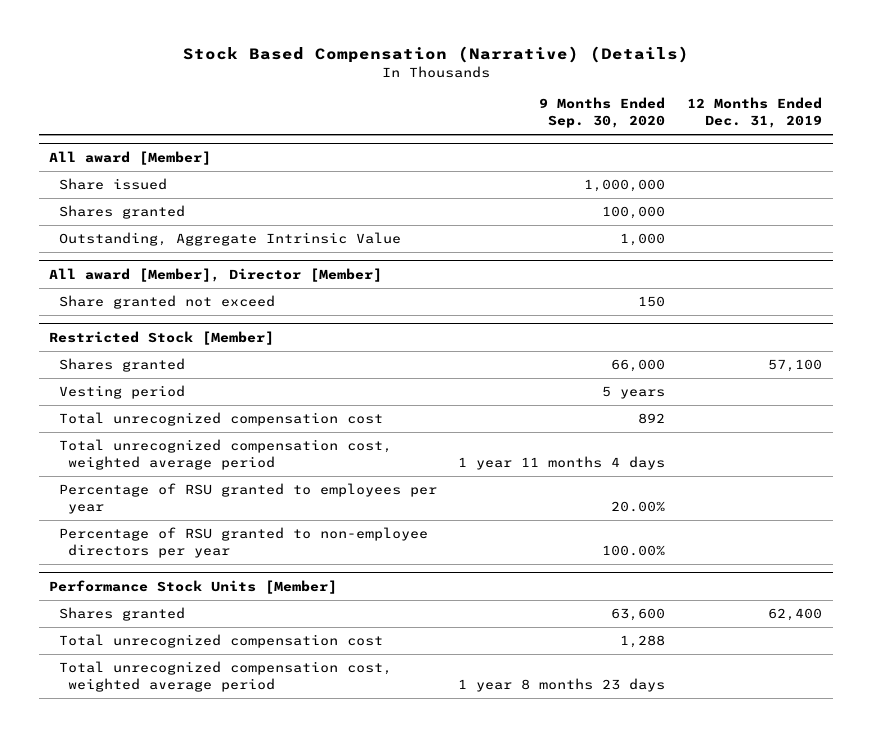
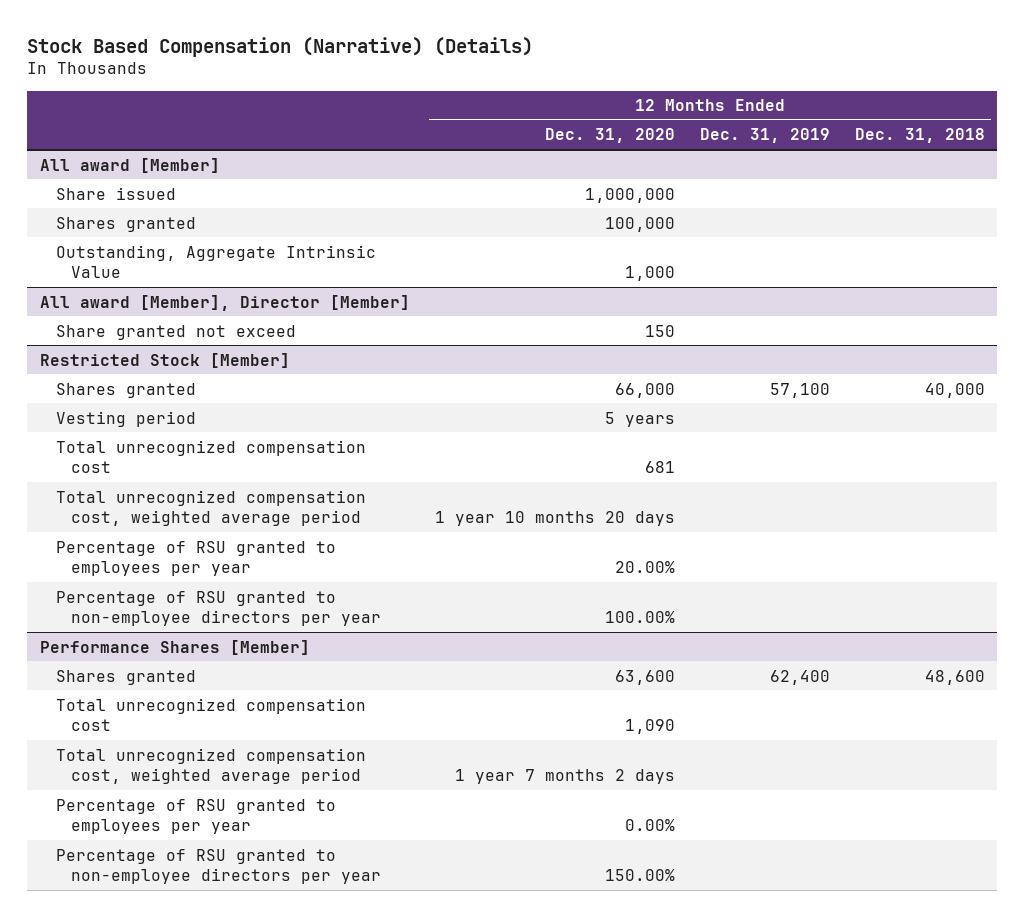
- | 9 Months Ended Sep. 30, 2020 | 12 Months Ended Dec. 31, 2019
+ | 12 Months Ended Dec. 31, 2020 | 12 Months Ended Dec. 31, 2019 | 12 Months Ended Dec. 31, 2018
- Performance Stock Units [Member]
+ Performance Shares [Member]
+ Percentage of RSU granted to employees per year | 0.00% | |
+ Percentage of RSU granted to non-employee directors per year | 150.00% | |

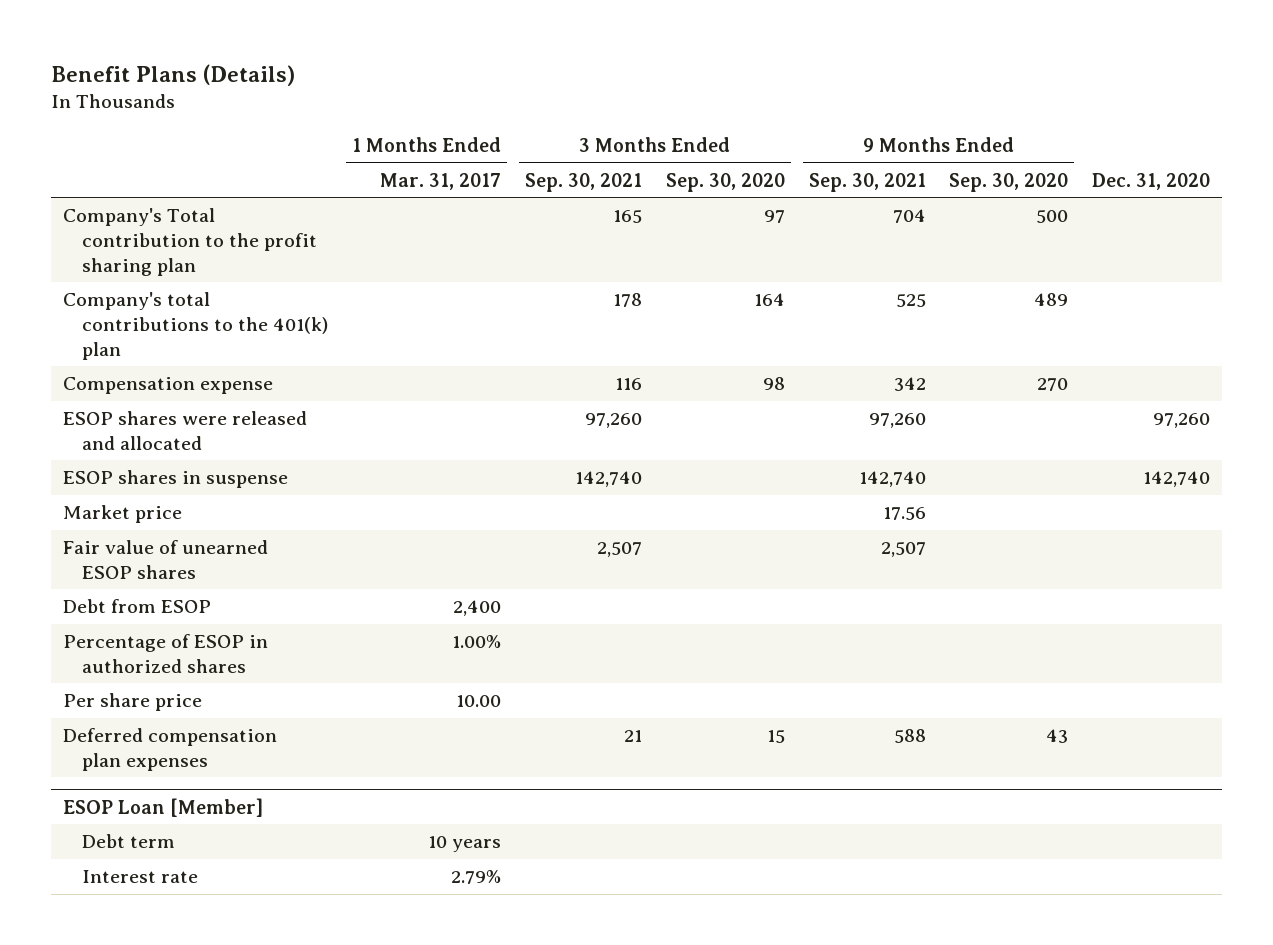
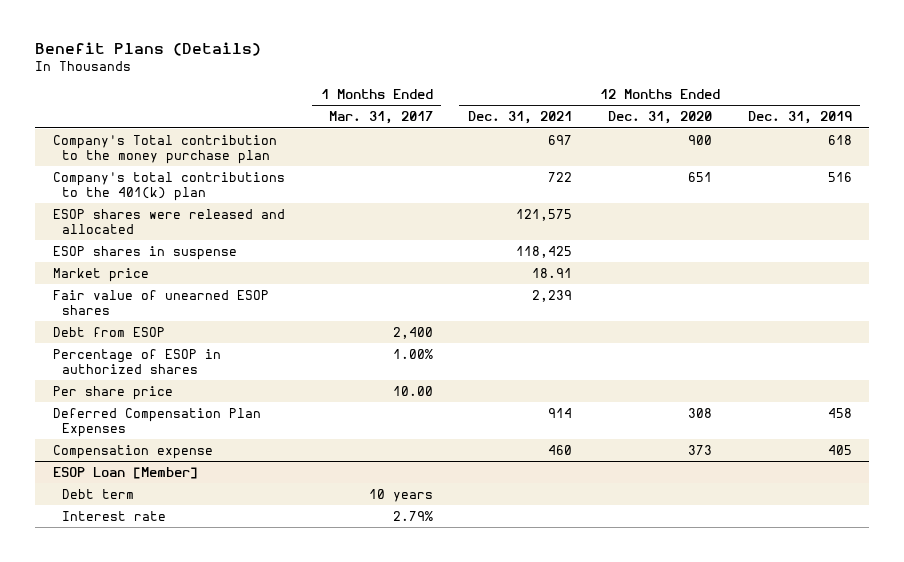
- | 1 Months Ended Mar. 31, 2017 | 3 Months Ended Sep. 30, 2021 | 3 Months Ended Sep. 30, 2020 | 9 Months Ended Sep. 30, 2021 | 9 Months Ended Sep. 30, 2020 | Dec. 31, 2020
+ | 1 Months Ended Mar. 31, 2017 | 12 Months Ended Dec. 31, 2021 | 12 Months Ended Dec. 31, 2020 | 12 Months Ended Dec. 31, 2019
- Company's Total contribution to the profit sharing plan | | 165 | 97 | 704 | 500 |
+ Company's Total contribution to the money purchase plan | | 697 | 900 | 618
- Deferred compensation plan expenses | | 21 | 15 | 588 | 43 |
+ Deferred Compensation Plan Expenses | | 914 | 308 | 458
moved down: Compensation expense | | 460 | 373 | 405

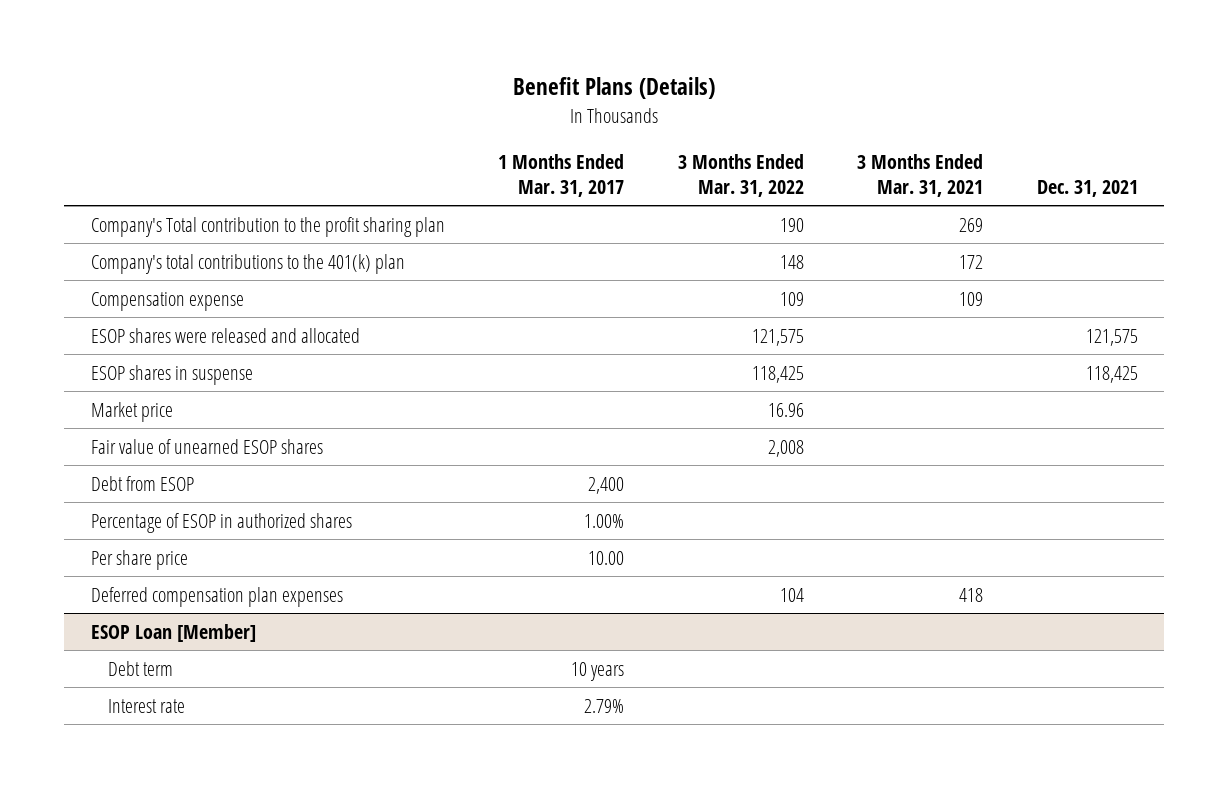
- | 1 Months Ended Mar. 31, 2017 | 12 Months Ended Dec. 31, 2021 | 12 Months Ended Dec. 31, 2020 | 12 Months Ended Dec. 31, 2019
+ | 1 Months Ended Mar. 31, 2017 | 3 Months Ended Mar. 31, 2022 | 3 Months Ended Mar. 31, 2021 | Dec. 31, 2021
- Company's Total contribution to the money purchase plan | | 697 | 900 | 618
+ Company's Total contribution to the profit sharing plan | | 190 | 269 |
moved up: Compensation expense | | 109 | 109 |
- Deferred Compensation Plan Expenses | | 914 | 308 | 458
+ Deferred compensation plan expenses | | 104 | 418 |

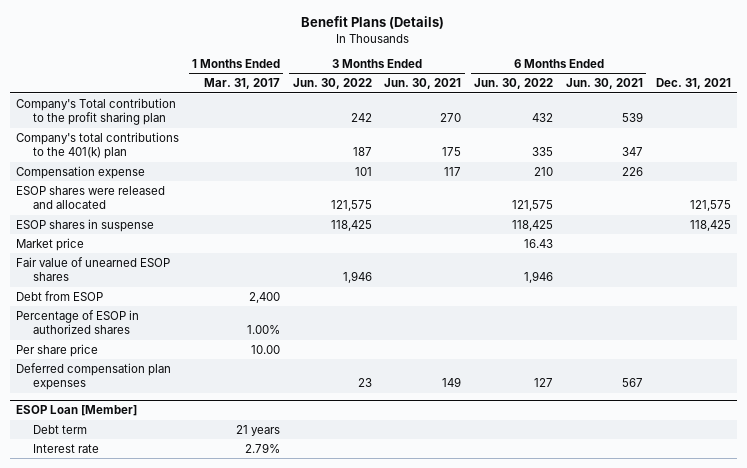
- | 1 Months Ended Mar. 31, 2017 | 3 Months Ended Mar. 31, 2022 | 3 Months Ended Mar. 31, 2021 | Dec. 31, 2021
+ | 1 Months Ended Mar. 31, 2017 | 3 Months Ended Jun. 30, 2022 | 3 Months Ended Jun. 30, 2021 | 6 Months Ended Jun. 30, 2022 | 6 Months Ended Jun. 30, 2021 | Dec. 31, 2021
@ ESOP Loan [Member]
- Debt term | 10 years | | |
+ Debt term | 21 years | | | | |

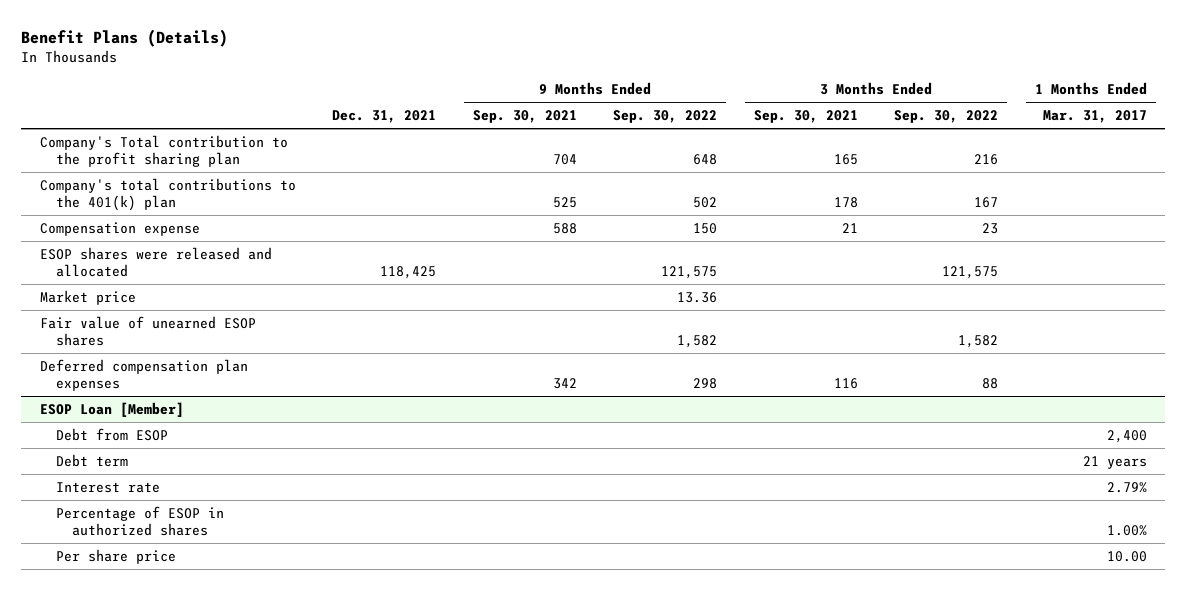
- | 1 Months Ended Mar. 31, 2017 | 3 Months Ended Jun. 30, 2022 | 3 Months Ended Jun. 30, 2021 | 6 Months Ended Jun. 30, 2022 | 6 Months Ended Jun. 30, 2021 | Dec. 31, 2021
+ | Dec. 31, 2021 | 9 Months Ended Sep. 30, 2021 | 9 Months Ended Sep. 30, 2022 | 3 Months Ended Sep. 30, 2021 | 3 Months Ended Sep. 30, 2022 | 1 Months Ended Mar. 31, 2017
- ESOP shares were released and allocated | | 121,575 | | 121,575 | | 121,575
- ESOP shares in suspense | | 118,425 | | 118,425 | | 118,425
+ ESOP shares were released and allocated | 118,425 | | 121,575 | | 121,575 |
- Debt from ESOP | 2,400 | | | | |
- Percentage of ESOP in authorized shares | 1.00% | | | | |
- Per share price | 10.00 | | | | |
@ ESOP Loan [Member]
+ Debt from ESOP | | | | | | 2,400
+ Percentage of ESOP in authorized shares | | | | | | 1.00%
+ Per share price | | | | | | 10.00

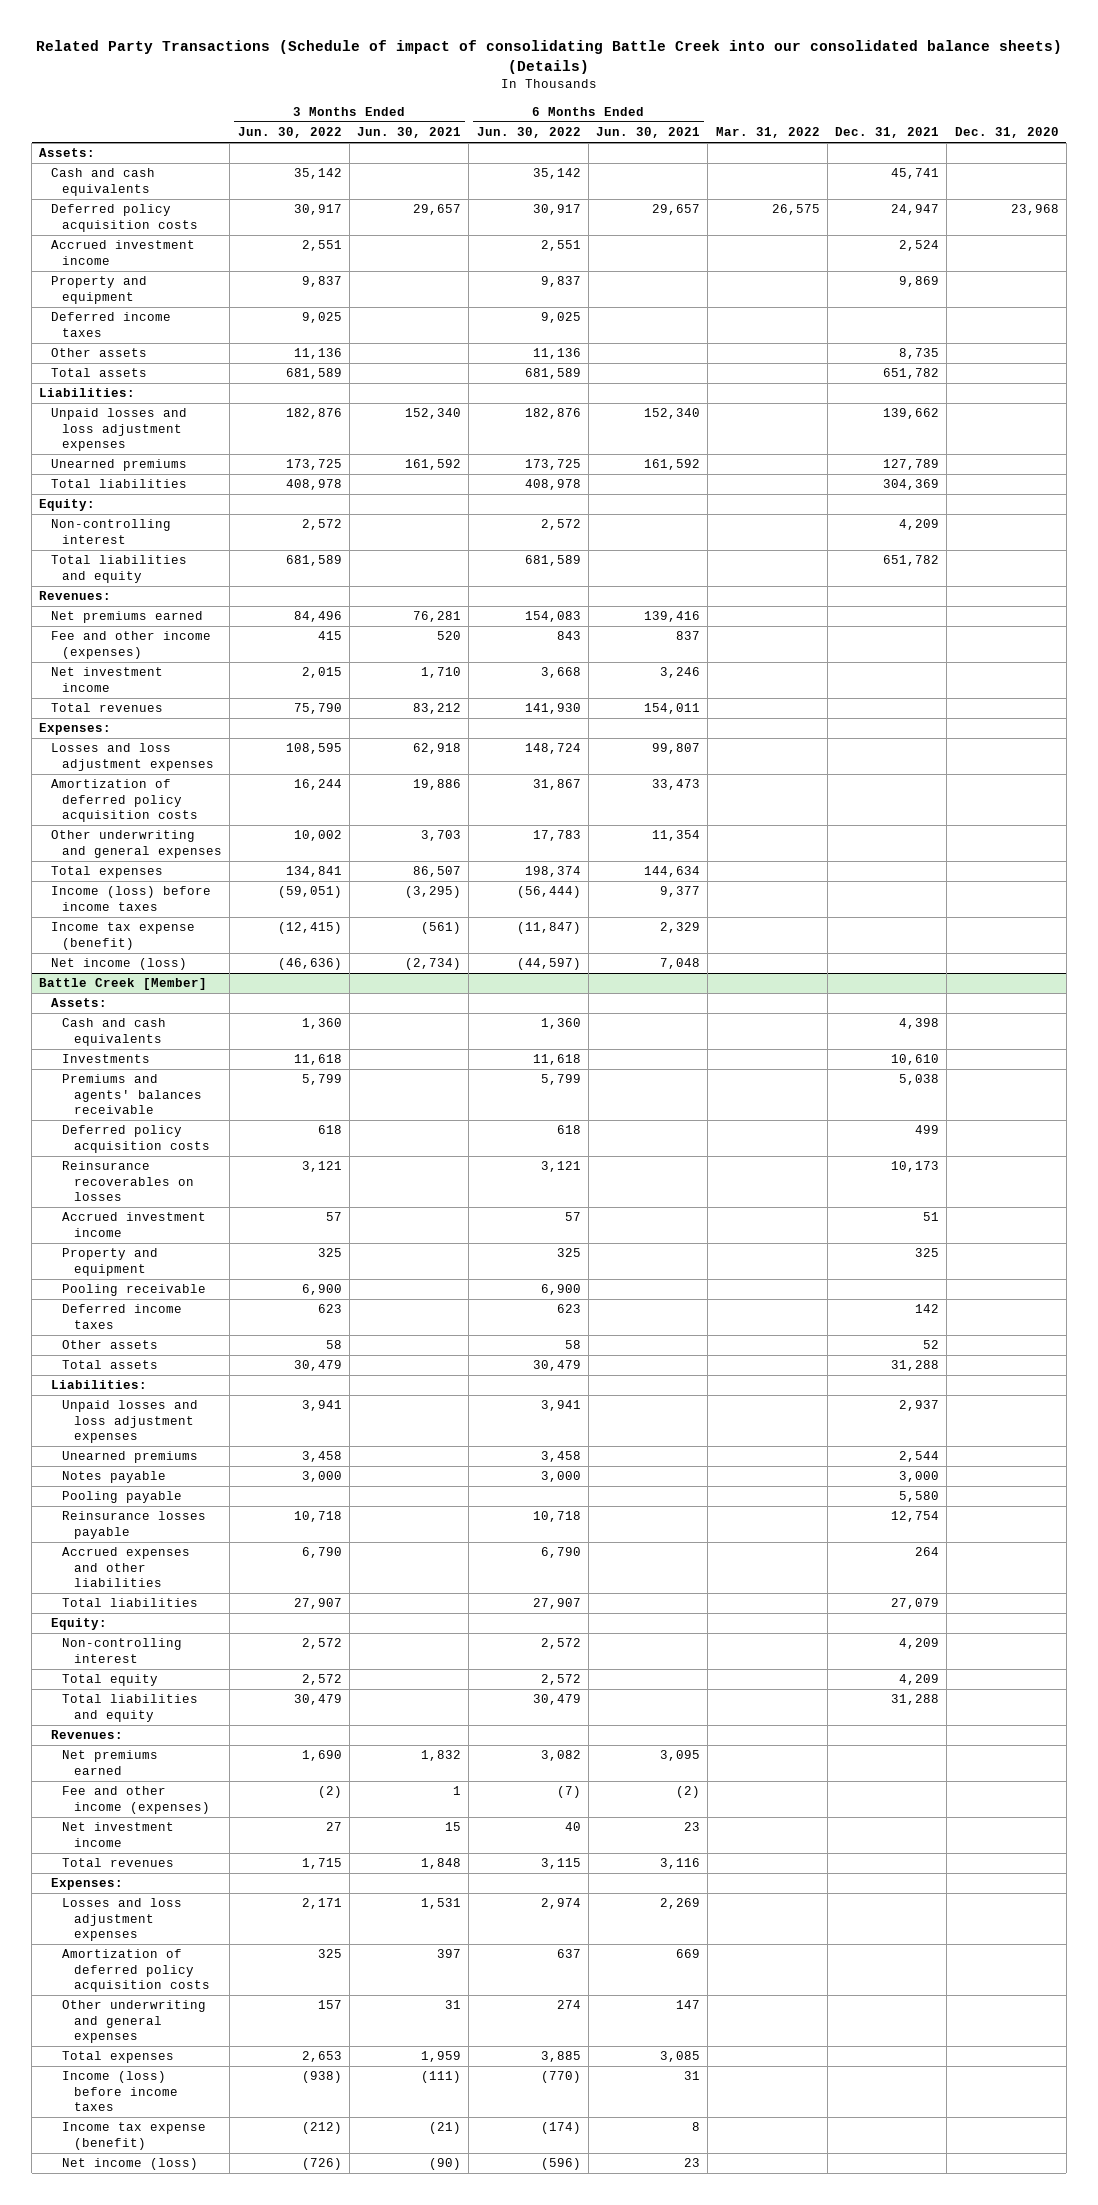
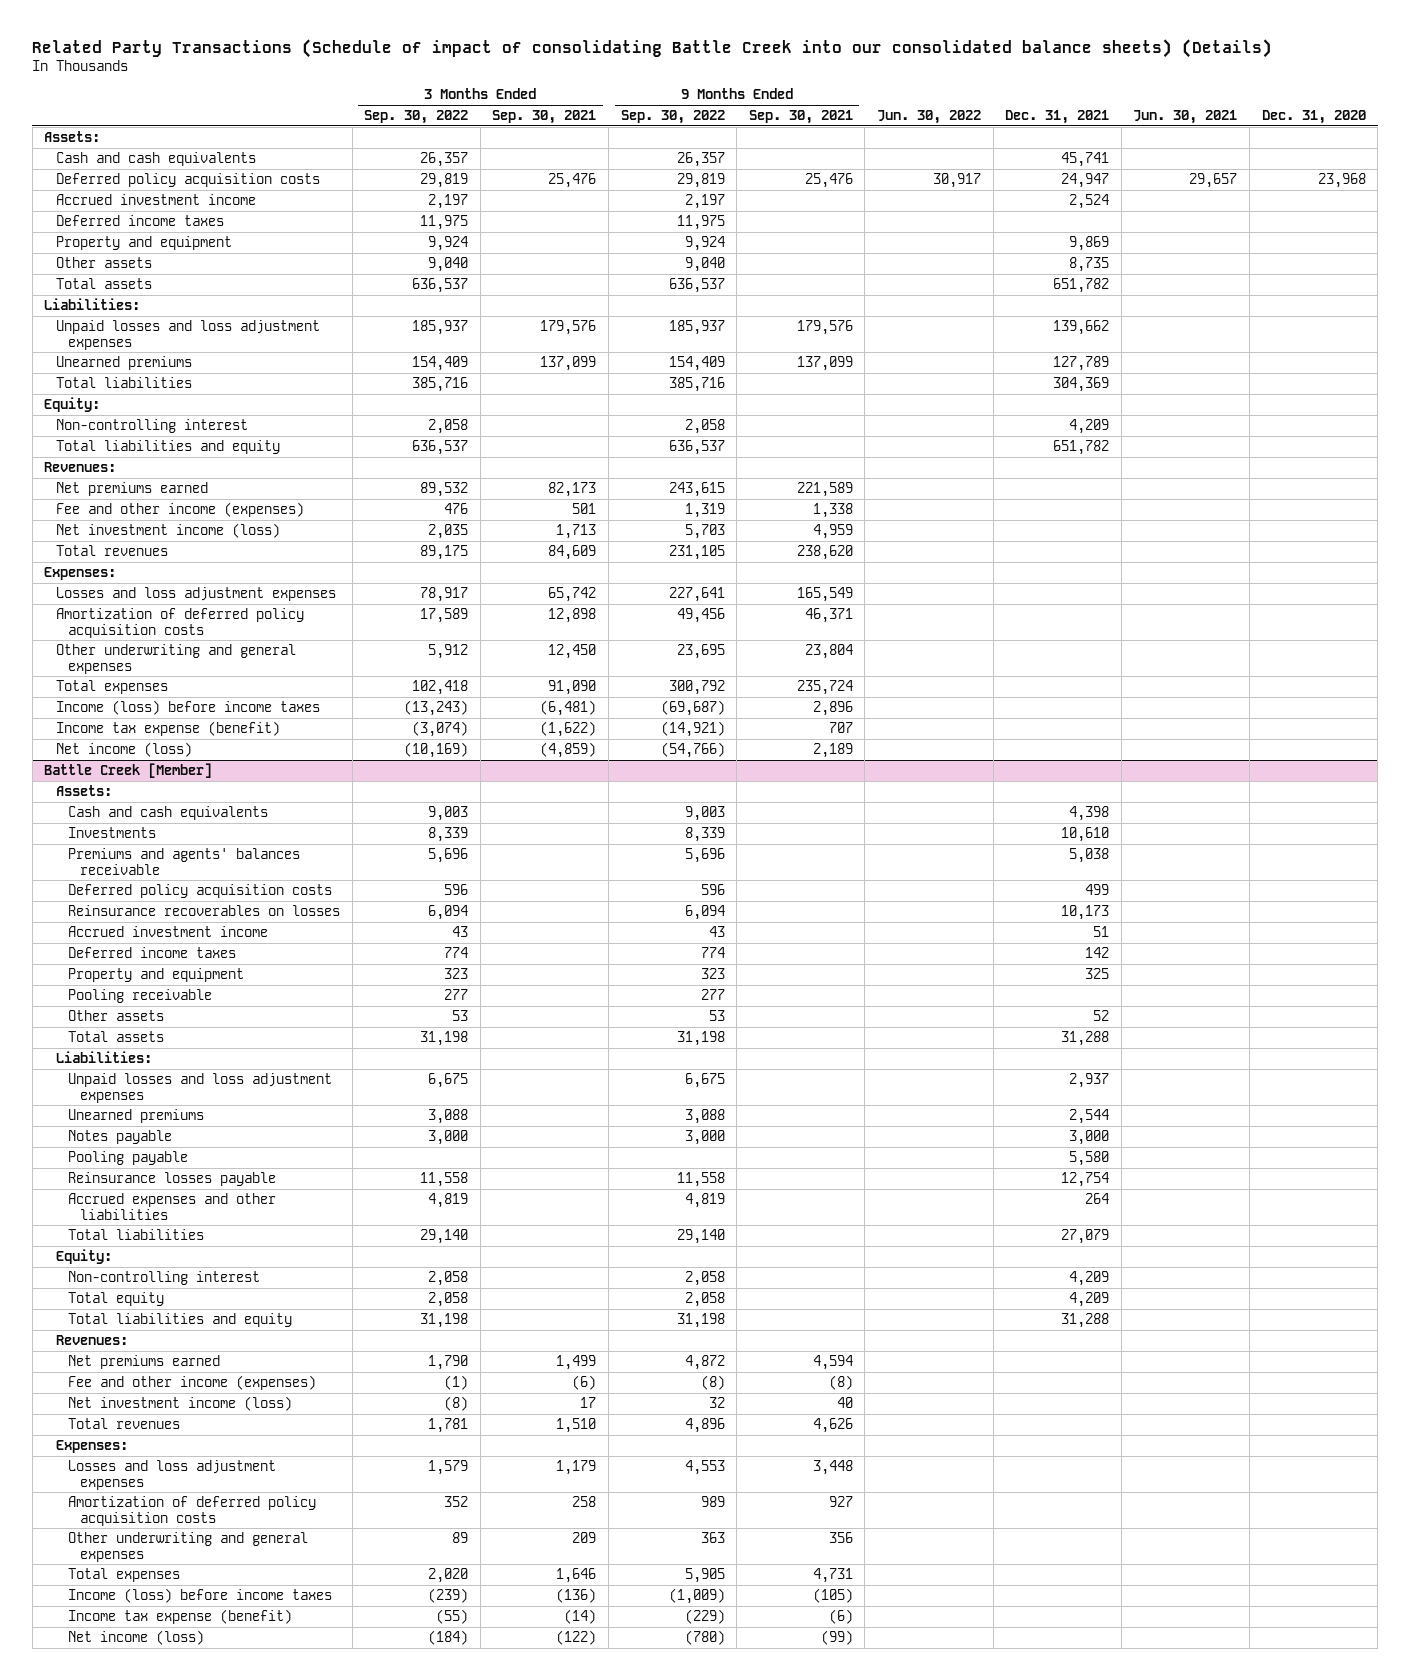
- | 3 Months Ended Jun. 30, 2022 | 3 Months Ended Jun. 30, 2021 | 6 Months Ended Jun. 30, 2022 | 6 Months Ended Jun. 30, 2021 | Mar. 31, 2022 | Dec. 31, 2021 | Dec. 31, 2020
+ | 3 Months Ended Sep. 30, 2022 | 3 Months Ended Sep. 30, 2021 | 9 Months Ended Sep. 30, 2022 | 9 Months Ended Sep. 30, 2021 | Jun. 30, 2022 | Dec. 31, 2021 | Jun. 30, 2021 | Dec. 31, 2020
moved down: Property and equipment | 9,924 | | 9,924 | | | 9,869 | |
- Net investment income | 2,015 | 1,710 | 3,668 | 3,246 | | |
+ Net investment income (loss) | 2,035 | 1,713 | 5,703 | 4,959 | | | |
@ Battle Creek [Member]
moved up: Deferred income taxes | 774 | | 774 | | | 142 | |
- Net investment income | 27 | 15 | 40 | 23 | | |
+ Net investment income (loss) | (8) | 17 | 32 | 40 | | | |

